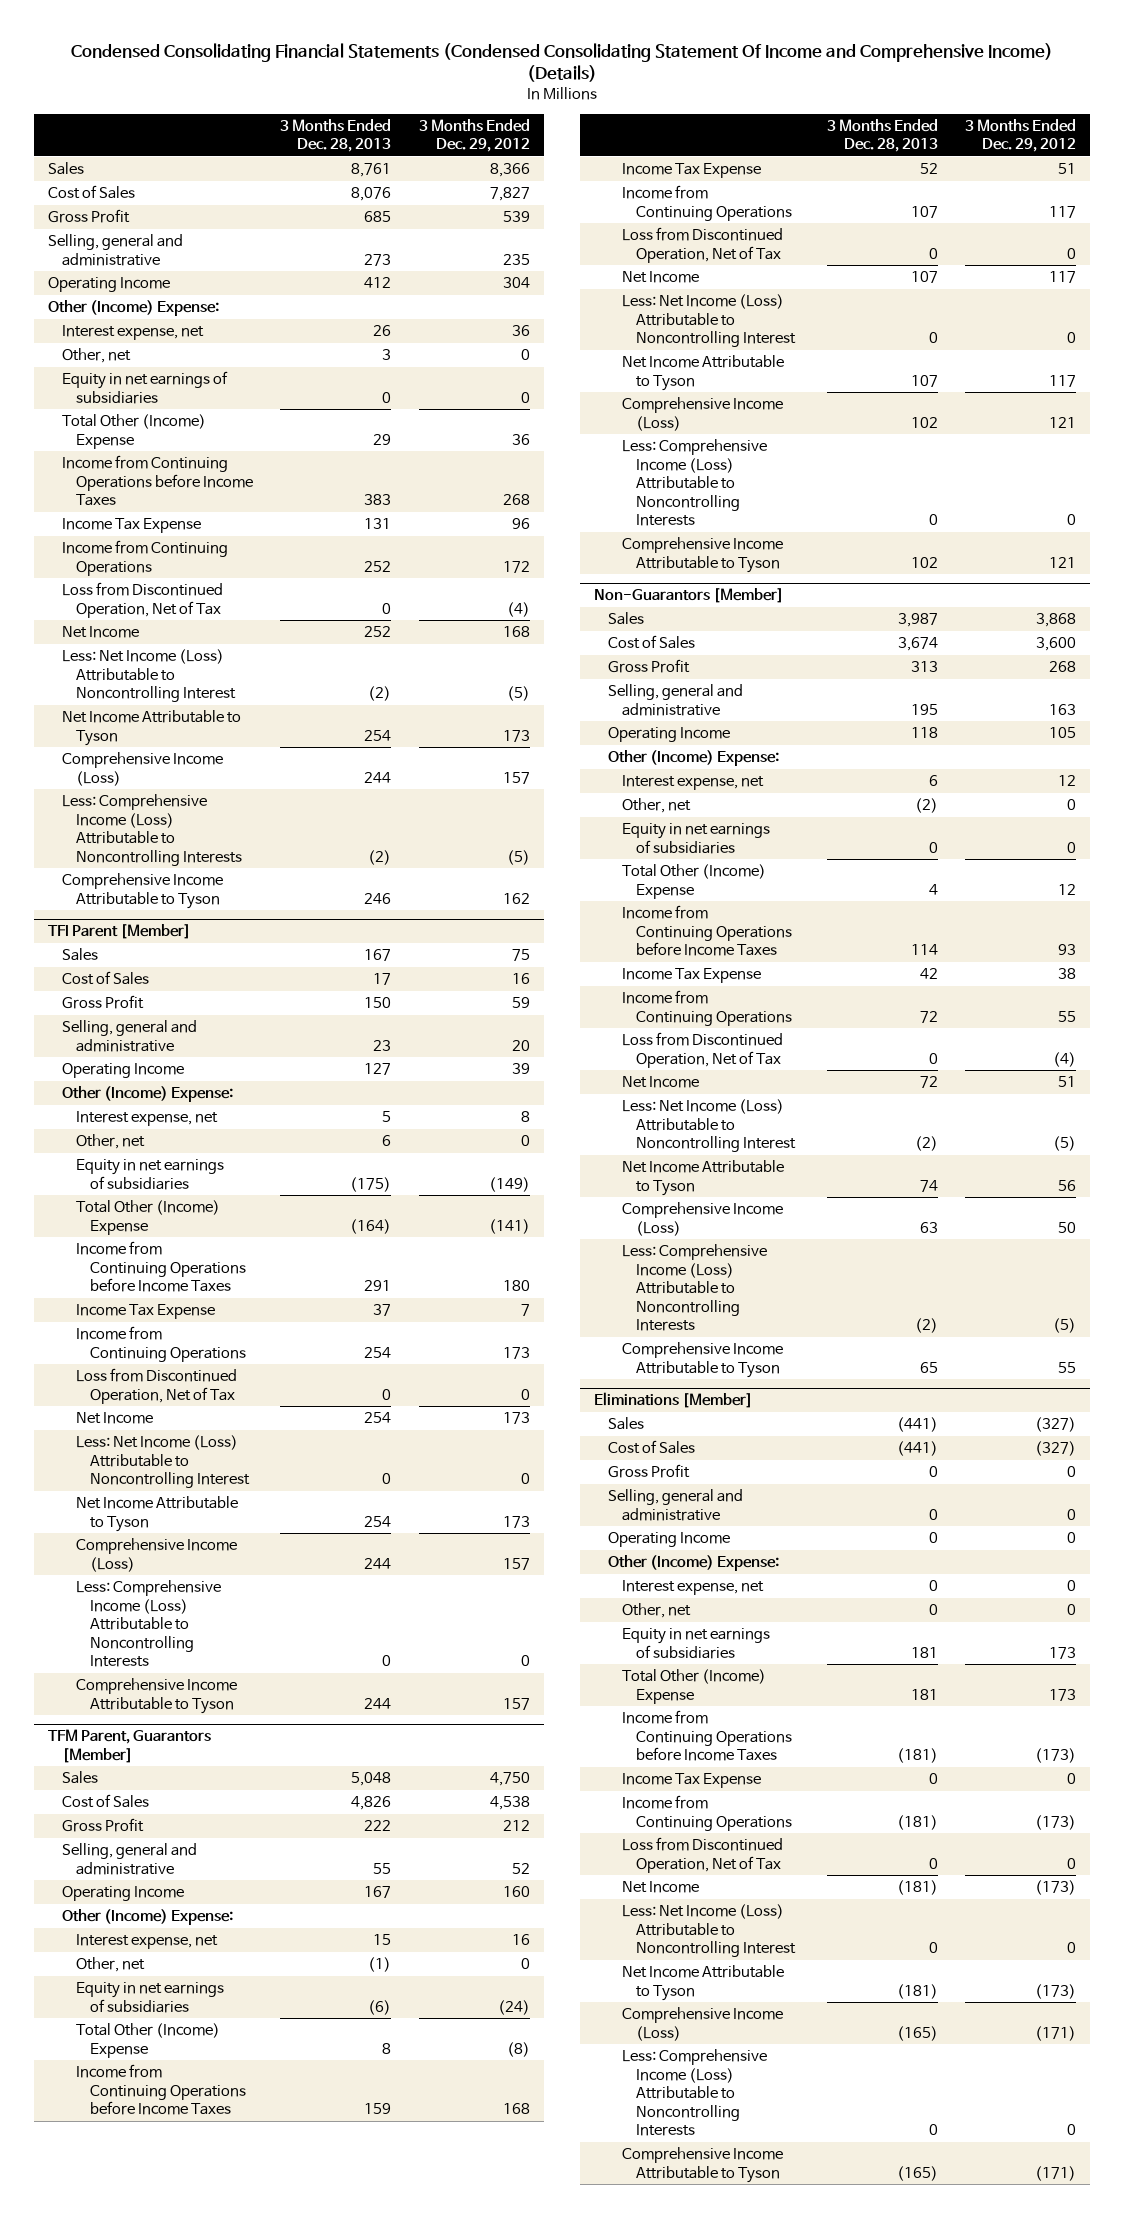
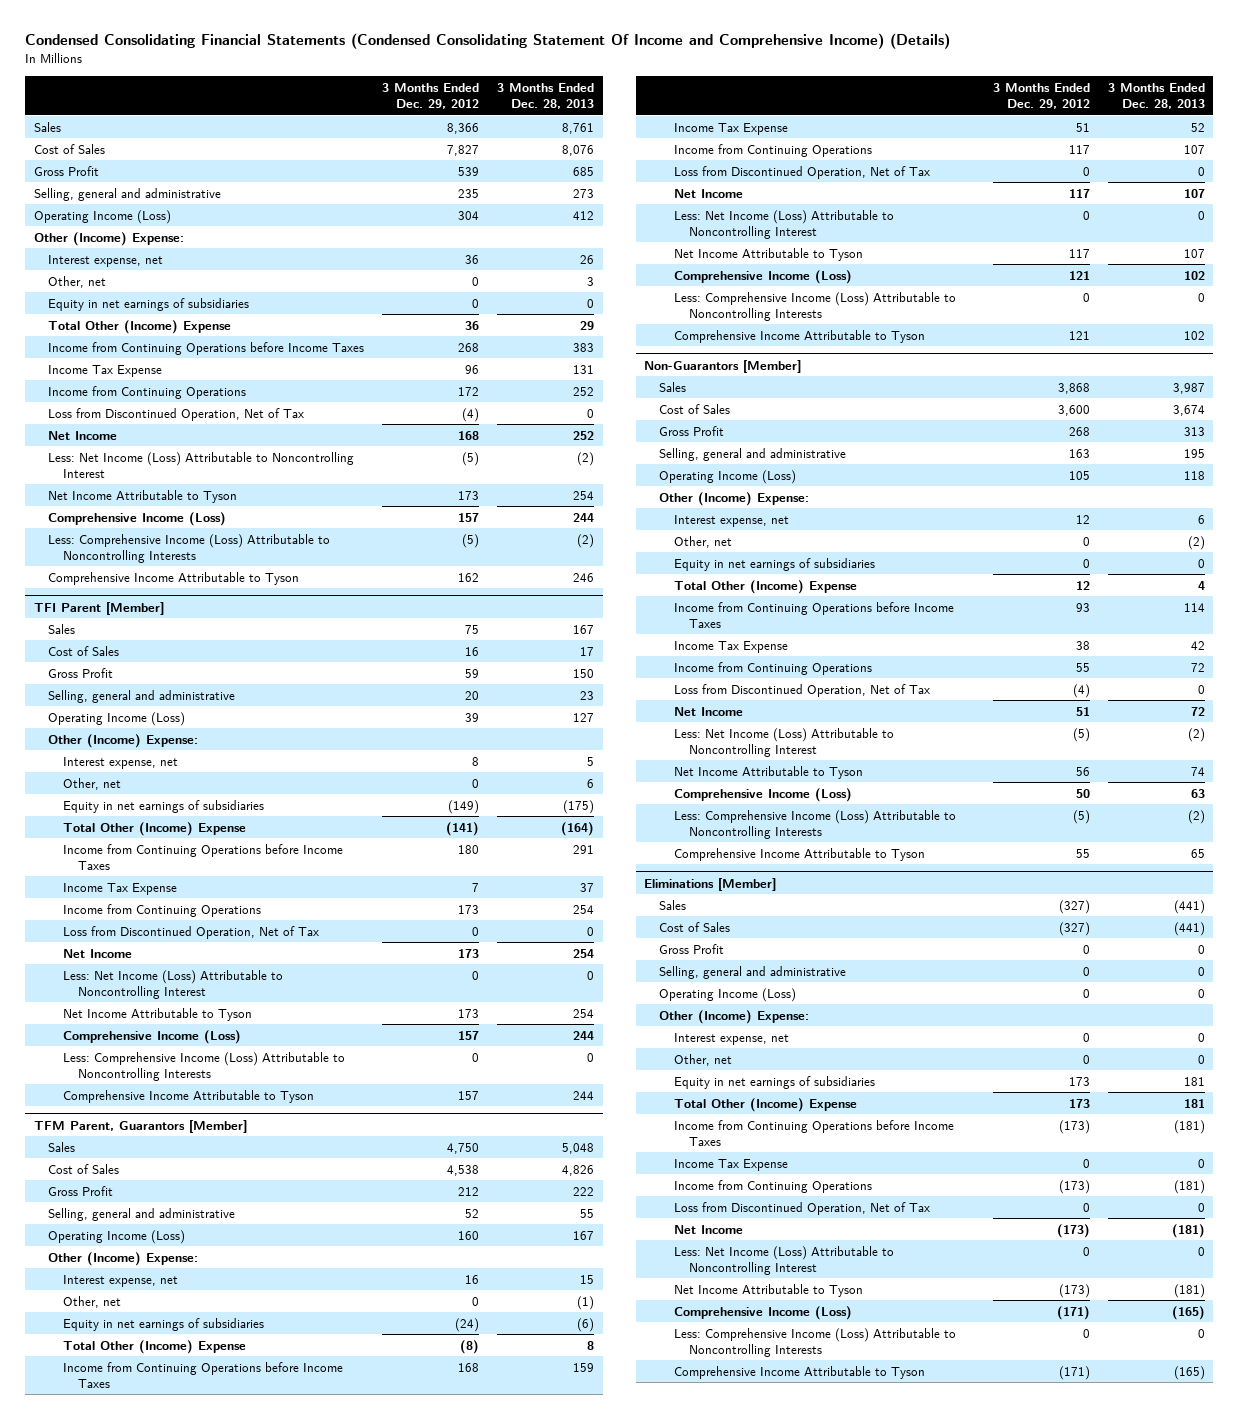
- | 3 Months Ended Dec. 28, 2013 | 3 Months Ended Dec. 29, 2012
+ | 3 Months Ended Dec. 29, 2012 | 3 Months Ended Dec. 28, 2013
- Operating Income | 412 | 304
+ Operating Income (Loss) | 304 | 412
@ TFI Parent [Member]
- Operating Income | 127 | 39
+ Operating Income (Loss) | 39 | 127
@ TFM Parent, Guarantors [Member]
- Operating Income | 167 | 160
+ Operating Income (Loss) | 160 | 167
@ Non-Guarantors [Member]
- Operating Income | 118 | 105
+ Operating Income (Loss) | 105 | 118
@ Eliminations [Member]
- Operating Income | 0 | 0
+ Operating Income (Loss) | 0 | 0

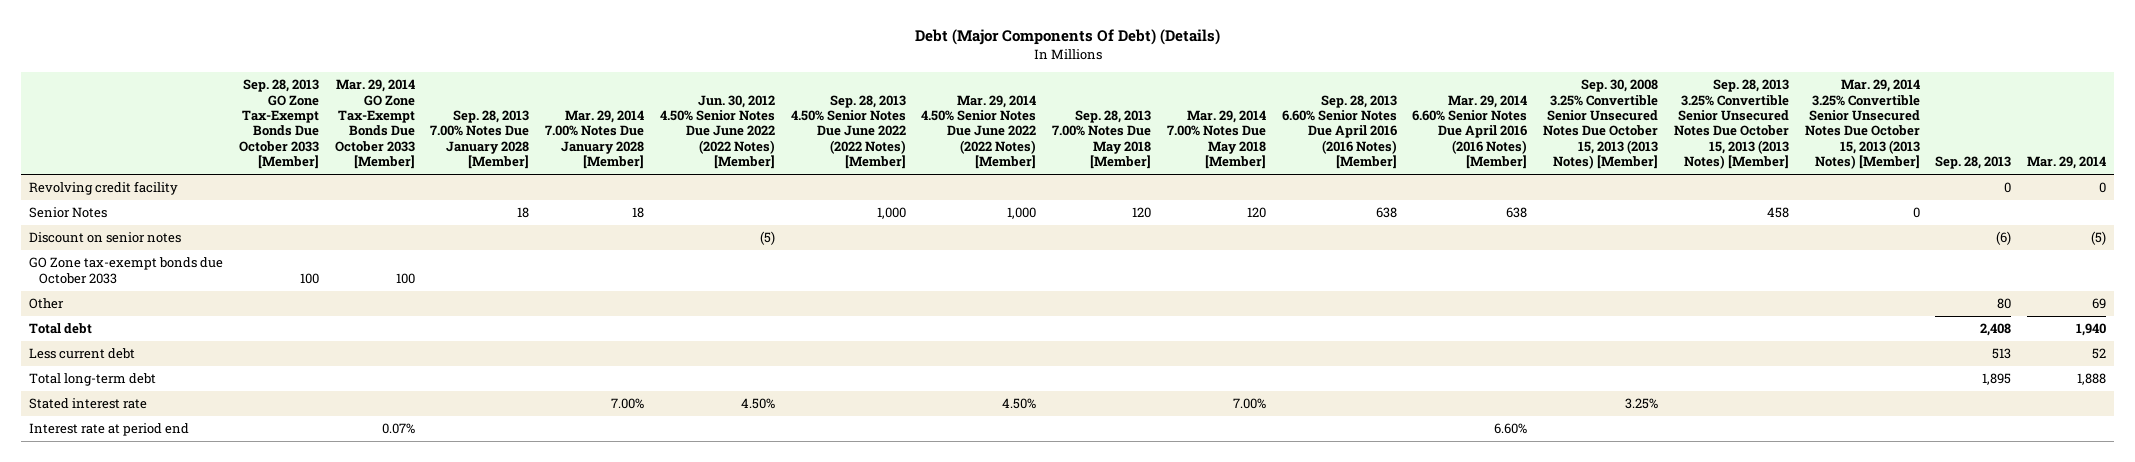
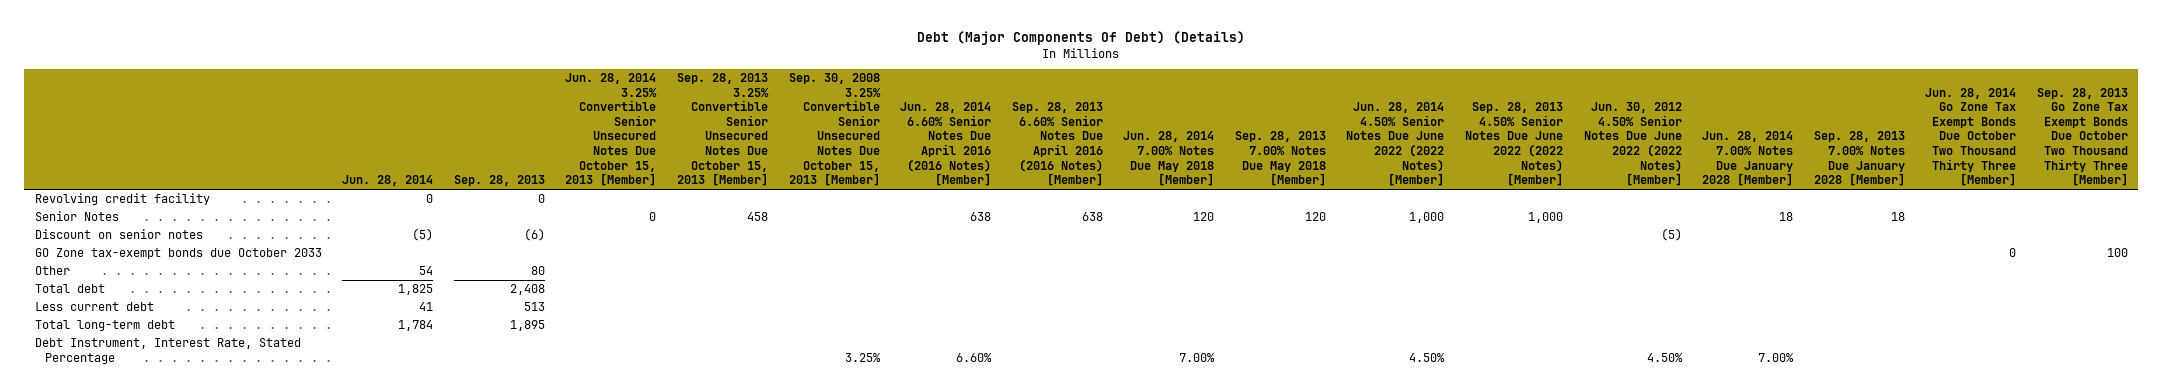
- | Sep. 28, 2013 GO Zone Tax-Exempt Bonds Due October 2033 [Member] | Mar. 29, 2014 GO Zone Tax-Exempt Bonds Due October 2033 [Member] | Sep. 28, 2013 7.00% Notes Due January 2028 [Member] | Mar. 29, 2014 7.00% Notes Due January 2028 [Member] | Jun. 30, 2012 4.50% Senior Notes Due June 2022 (2022 Notes) [Member] | Sep. 28, 2013 4.50% Senior Notes Due June 2022 (2022 Notes) [Member] | Mar. 29, 2014 4.50% Senior Notes Due June 2022 (2022 Notes) [Member] | Sep. 28, 2013 7.00% Notes Due May 2018 [Member] | Mar. 29, 2014 7.00% Notes Due May 2018 [Member] | Sep. 28, 2013 6.60% Senior Notes Due April 2016 (2016 Notes) [Member] | Mar. 29, 2014 6.60% Senior Notes Due April 2016 (2016 Notes) [Member] | Sep. 30, 2008 3.25% Convertible Senior Unsecured Notes Due October 15, 2013 (2013 Notes) [Member] | Sep. 28, 2013 3.25% Convertible Senior Unsecured Notes Due October 15, 2013 (2013 Notes) [Member] | Mar. 29, 2014 3.25% Convertible Senior Unsecured Notes Due October 15, 2013 (2013 Notes) [Member] | Sep. 28, 2013 | Mar. 29, 2014
+ | Jun. 28, 2014 | Sep. 28, 2013 | Jun. 28, 2014 3.25% Convertible Senior Unsecured Notes Due October 15, 2013 [Member] | Sep. 28, 2013 3.25% Convertible Senior Unsecured Notes Due October 15, 2013 [Member] | Sep. 30, 2008 3.25% Convertible Senior Unsecured Notes Due October 15, 2013 [Member] | Jun. 28, 2014 6.60% Senior Notes Due April 2016 (2016 Notes) [Member] | Sep. 28, 2013 6.60% Senior Notes Due April 2016 (2016 Notes) [Member] | Jun. 28, 2014 7.00% Notes Due May 2018 [Member] | Sep. 28, 2013 7.00% Notes Due May 2018 [Member] | Jun. 28, 2014 4.50% Senior Notes Due June 2022 (2022 Notes) [Member] | Sep. 28, 2013 4.50% Senior Notes Due June 2022 (2022 Notes) [Member] | Jun. 30, 2012 4.50% Senior Notes Due June 2022 (2022 Notes) [Member] | Jun. 28, 2014 7.00% Notes Due January 2028 [Member] | Sep. 28, 2013 7.00% Notes Due January 2028 [Member] | Jun. 28, 2014 Go Zone Tax Exempt Bonds Due October Two Thousand Thirty Three [Member] | Sep. 28, 2013 Go Zone Tax Exempt Bonds Due October Two Thousand Thirty Three [Member]
- Stated interest rate | | | | 7.00% | 4.50% | | 4.50% | | 7.00% | | | 3.25% | | | |
- Interest rate at period end | | 0.07% | | | | | | | | | 6.60% | | | | |
+ Debt Instrument, Interest Rate, Stated Percentage | | | | | 3.25% | 6.60% | | 7.00% | | 4.50% | | 4.50% | 7.00% | | |

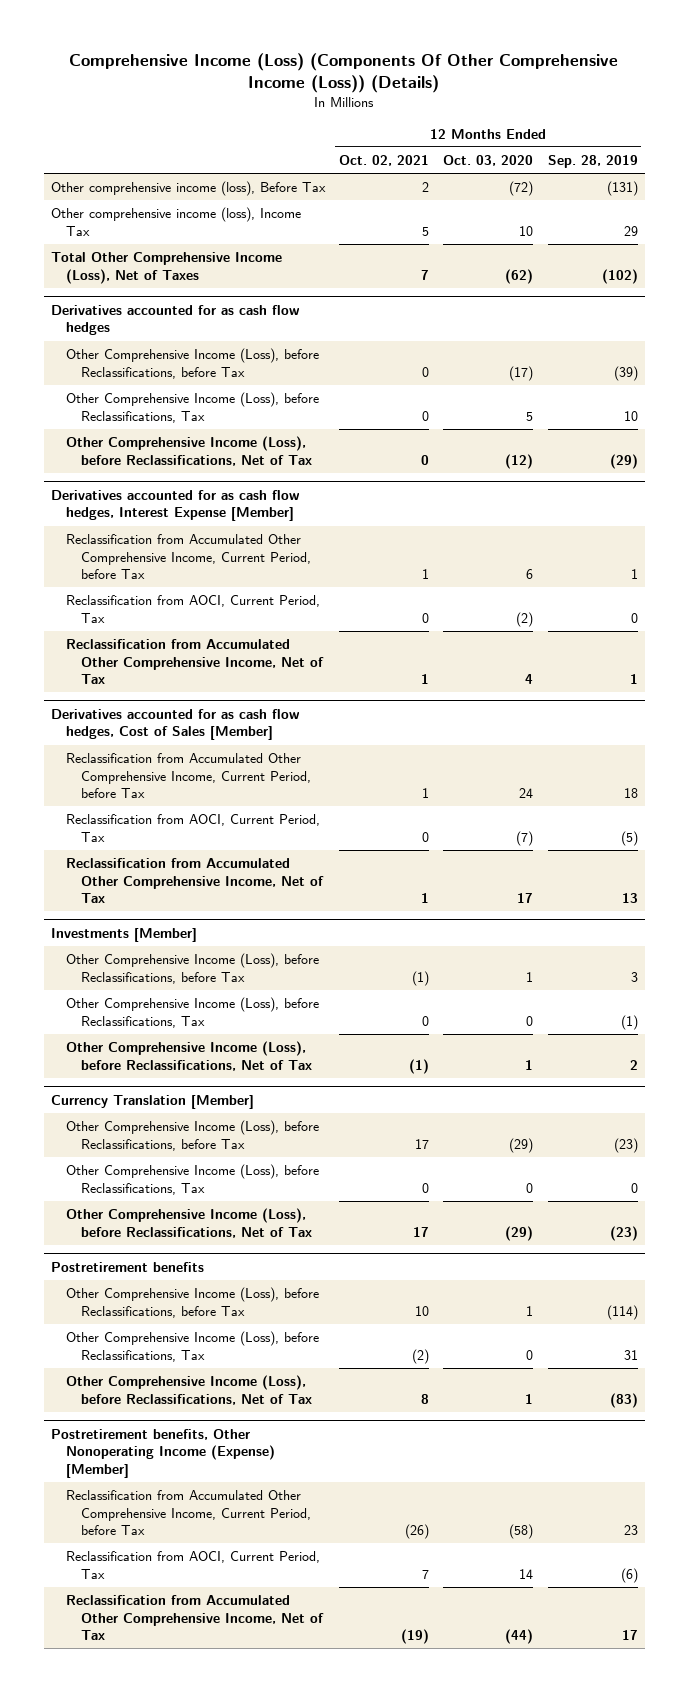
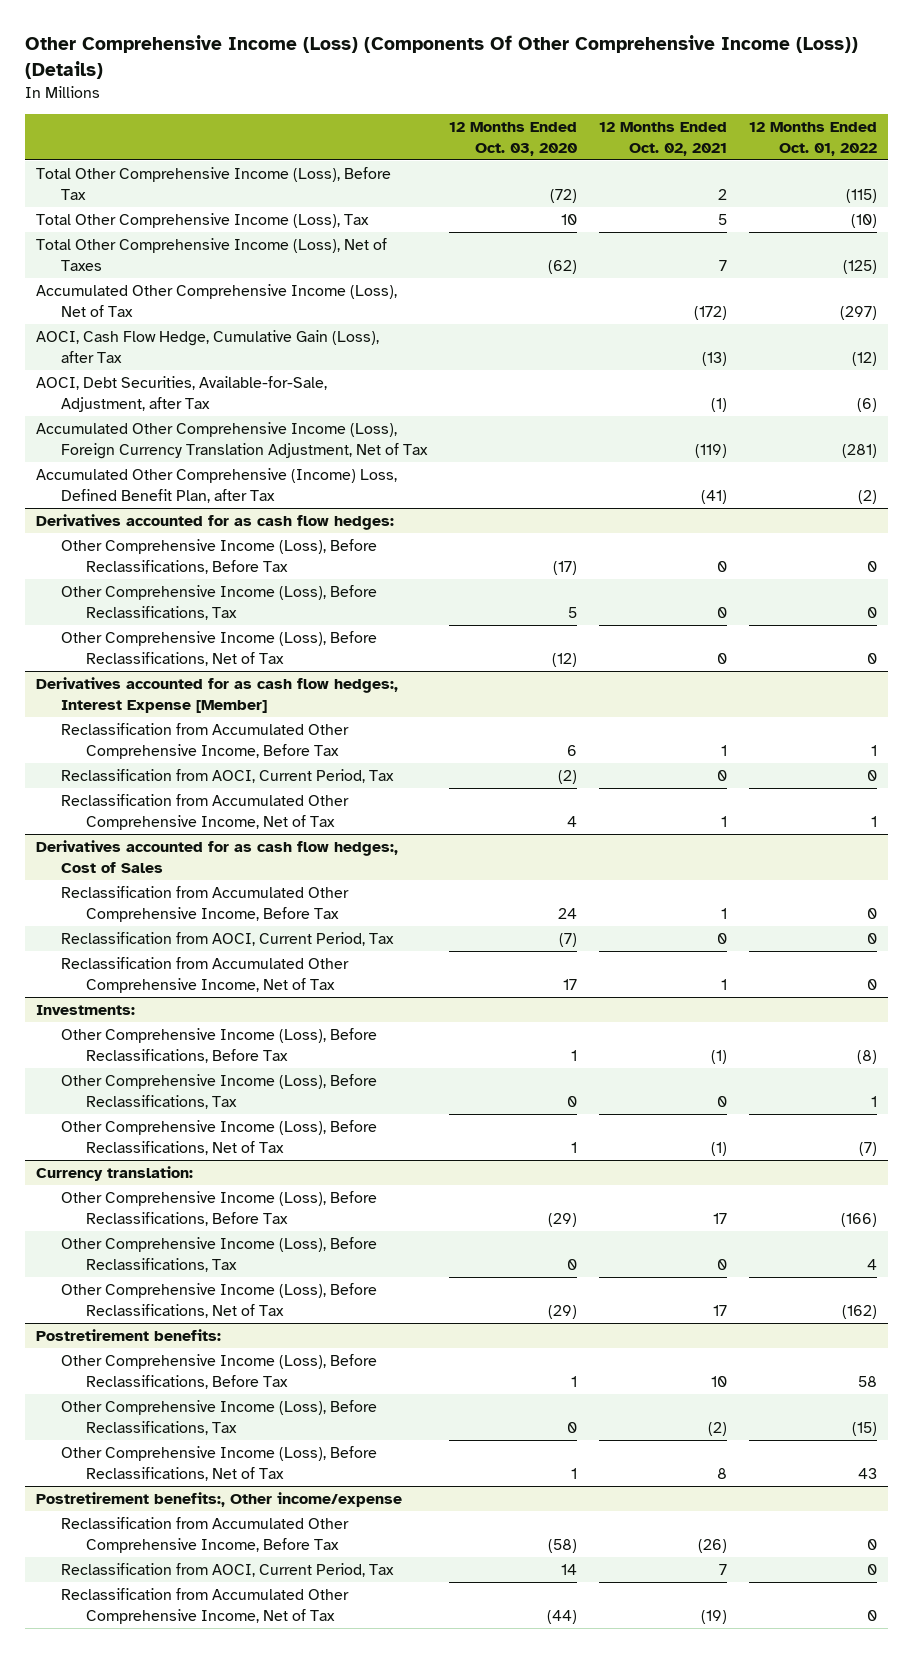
- Comprehensive Income (Loss) (Components Of Other Comprehensive Income (Loss)) (Details)
+ Other Comprehensive Income (Loss) (Components Of Other Comprehensive Income (Loss)) (Details)
- | 12 Months Ended Oct. 02, 2021 | 12 Months Ended Oct. 03, 2020 | 12 Months Ended Sep. 28, 2019
+ | 12 Months Ended Oct. 03, 2020 | 12 Months Ended Oct. 02, 2021 | 12 Months Ended Oct. 01, 2022
- Other comprehensive income (loss), Before Tax | 2 | (72) | (131)
- Other comprehensive income (loss), Income Tax | 5 | 10 | 29
+ Total Other Comprehensive Income (Loss), Before Tax | (72) | 2 | (115)
+ Total Other Comprehensive Income (Loss), Tax | 10 | 5 | (10)
- Derivatives accounted for as cash flow hedges
- Other Comprehensive Income (Loss), before Reclassifications, before Tax | 0 | (17) | (39)
- Other Comprehensive Income (Loss), before Reclassifications, Tax | 0 | 5 | 10
- Other Comprehensive Income (Loss), before Reclassifications, Net of Tax | 0 | (12) | (29)
- Derivatives accounted for as cash flow hedges, Interest Expense [Member]
- Reclassification from Accumulated Other Comprehensive Income, Current Period, before Tax | 1 | 6 | 1
+ Accumulated Other Comprehensive Income (Loss), Net of Tax | | (172) | (297)
+ AOCI, Cash Flow Hedge, Cumulative Gain (Loss), after Tax | | (13) | (12)
+ AOCI, Debt Securities, Available-for-Sale, Adjustment, after Tax | | (1) | (6)
+ Accumulated Other Comprehensive Income (Loss), Foreign Currency Translation Adjustment, Net of Tax | | (119) | (281)
+ Accumulated Other Comprehensive (Income) Loss, Defined Benefit Plan, after Tax | | (41) | (2)
+ Derivatives accounted for as cash flow hedges:
+ Other Comprehensive Income (Loss), Before Reclassifications, Before Tax | (17) | 0 | 0
+ Other Comprehensive Income (Loss), Before Reclassifications, Tax | 5 | 0 | 0
+ Other Comprehensive Income (Loss), Before Reclassifications, Net of Tax | (12) | 0 | 0
+ Derivatives accounted for as cash flow hedges:, Interest Expense [Member]
+ Reclassification from Accumulated Other Comprehensive Income, Before Tax | 6 | 1 | 1
- Derivatives accounted for as cash flow hedges, Cost of Sales [Member]
- Reclassification from Accumulated Other Comprehensive Income, Current Period, before Tax | 1 | 24 | 18
+ Derivatives accounted for as cash flow hedges:, Cost of Sales
+ Reclassification from Accumulated Other Comprehensive Income, Before Tax | 24 | 1 | 0
- Investments [Member]
- Other Comprehensive Income (Loss), before Reclassifications, before Tax | (1) | 1 | 3
- Other Comprehensive Income (Loss), before Reclassifications, Tax | 0 | 0 | (1)
- Other Comprehensive Income (Loss), before Reclassifications, Net of Tax | (1) | 1 | 2
- Currency Translation [Member]
- Other Comprehensive Income (Loss), before Reclassifications, before Tax | 17 | (29) | (23)
- Other Comprehensive Income (Loss), before Reclassifications, Tax | 0 | 0 | 0
- Other Comprehensive Income (Loss), before Reclassifications, Net of Tax | 17 | (29) | (23)
- Postretirement benefits
- Other Comprehensive Income (Loss), before Reclassifications, before Tax | 10 | 1 | (114)
- Other Comprehensive Income (Loss), before Reclassifications, Tax | (2) | 0 | 31
- Other Comprehensive Income (Loss), before Reclassifications, Net of Tax | 8 | 1 | (83)
- Postretirement benefits, Other Nonoperating Income (Expense) [Member]
- Reclassification from Accumulated Other Comprehensive Income, Current Period, before Tax | (26) | (58) | 23
+ Investments:
+ Other Comprehensive Income (Loss), Before Reclassifications, Before Tax | 1 | (1) | (8)
+ Other Comprehensive Income (Loss), Before Reclassifications, Tax | 0 | 0 | 1
+ Other Comprehensive Income (Loss), Before Reclassifications, Net of Tax | 1 | (1) | (7)
+ Currency translation:
+ Other Comprehensive Income (Loss), Before Reclassifications, Before Tax | (29) | 17 | (166)
+ Other Comprehensive Income (Loss), Before Reclassifications, Tax | 0 | 0 | 4
+ Other Comprehensive Income (Loss), Before Reclassifications, Net of Tax | (29) | 17 | (162)
+ Postretirement benefits:
+ Other Comprehensive Income (Loss), Before Reclassifications, Before Tax | 1 | 10 | 58
+ Other Comprehensive Income (Loss), Before Reclassifications, Tax | 0 | (2) | (15)
+ Other Comprehensive Income (Loss), Before Reclassifications, Net of Tax | 1 | 8 | 43
+ Postretirement benefits:, Other income/expense
+ Reclassification from Accumulated Other Comprehensive Income, Before Tax | (58) | (26) | 0

